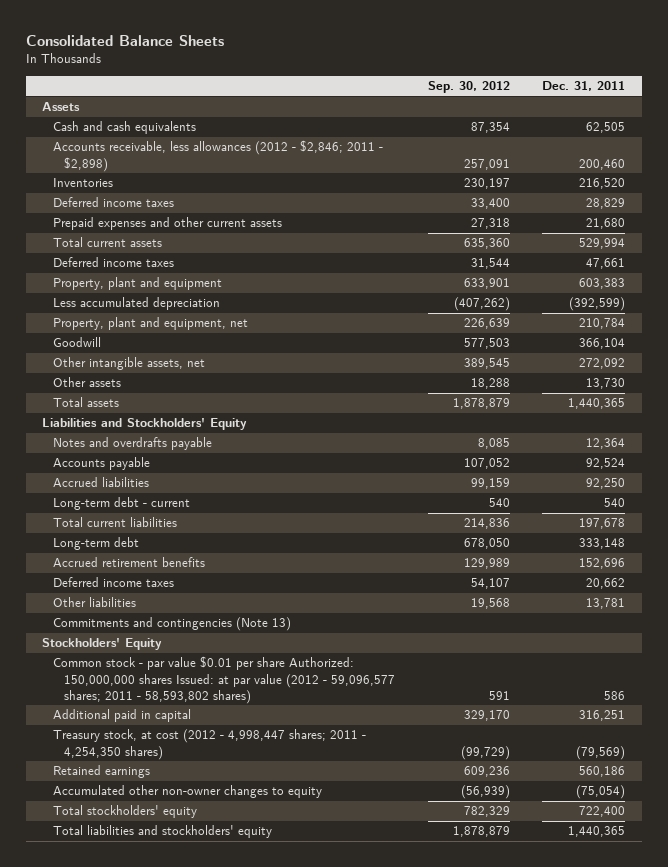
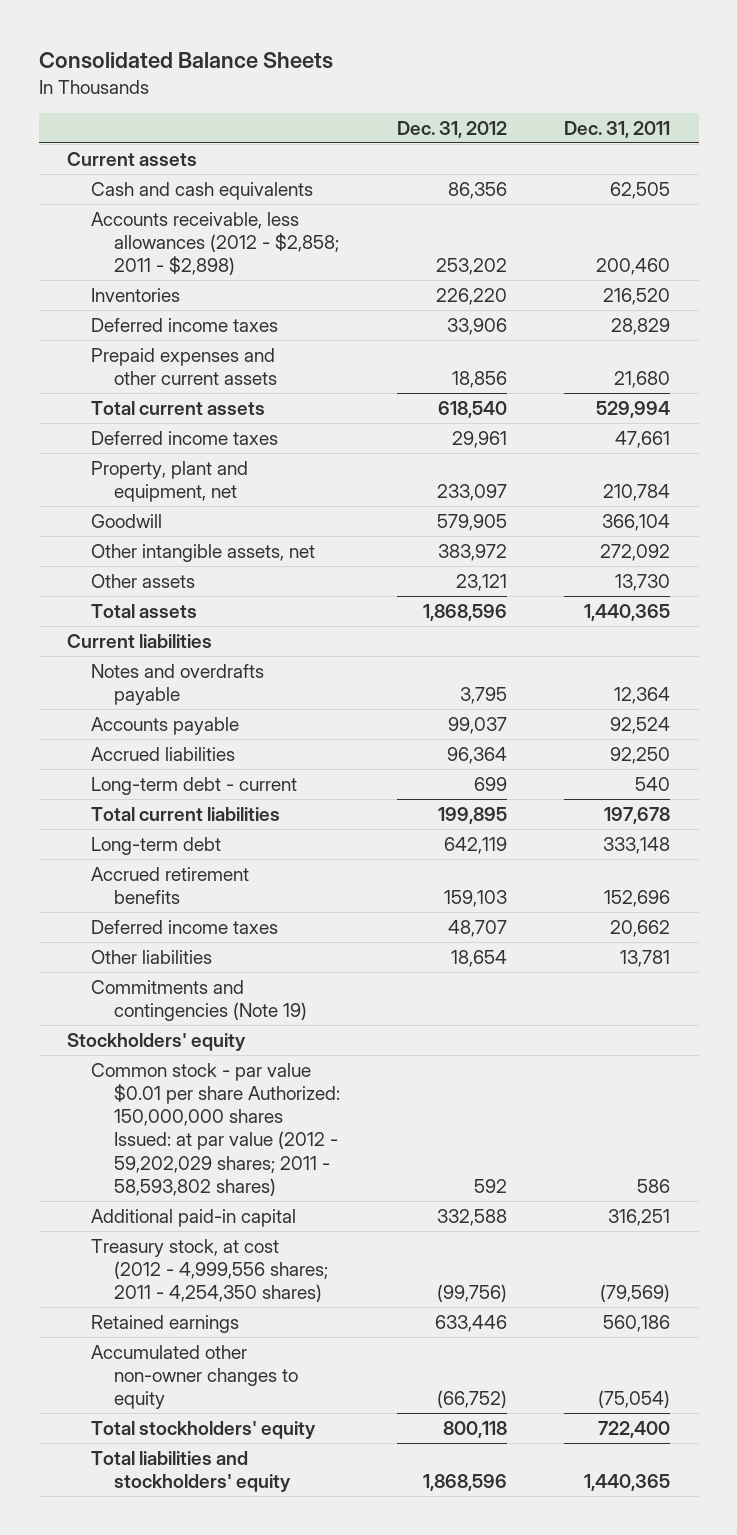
- | Sep. 30, 2012 | Dec. 31, 2011
+ | Dec. 31, 2012 | Dec. 31, 2011
- Assets
+ Current assets
- Accounts receivable, less allowances (2012 - $2,846; 2011 - $2,898) | 257,091 | 200,460
+ Accounts receivable, less allowances (2012 - $2,858; 2011 - $2,898) | 253,202 | 200,460
- Property, plant and equipment | 633,901 | 603,383
- Less accumulated depreciation | (407,262) | (392,599)
- Liabilities and Stockholders' Equity
+ Current liabilities
- Commitments and contingencies (Note 13)
- Stockholders' Equity
- Common stock - par value $0.01 per share Authorized: 150,000,000 shares Issued: at par value (2012 - 59,096,577 shares; 2011 - 58,593,802 shares) | 591 | 586
- Additional paid in capital | 329,170 | 316,251
- Treasury stock, at cost (2012 - 4,998,447 shares; 2011 - 4,254,350 shares) | (99,729) | (79,569)
+ Commitments and contingencies (Note 19)
+ Stockholders' equity
+ Common stock - par value $0.01 per share Authorized: 150,000,000 shares Issued: at par value (2012 - 59,202,029 shares; 2011 - 58,593,802 shares) | 592 | 586
+ Additional paid-in capital | 332,588 | 316,251
+ Treasury stock, at cost (2012 - 4,999,556 shares; 2011 - 4,254,350 shares) | (99,756) | (79,569)

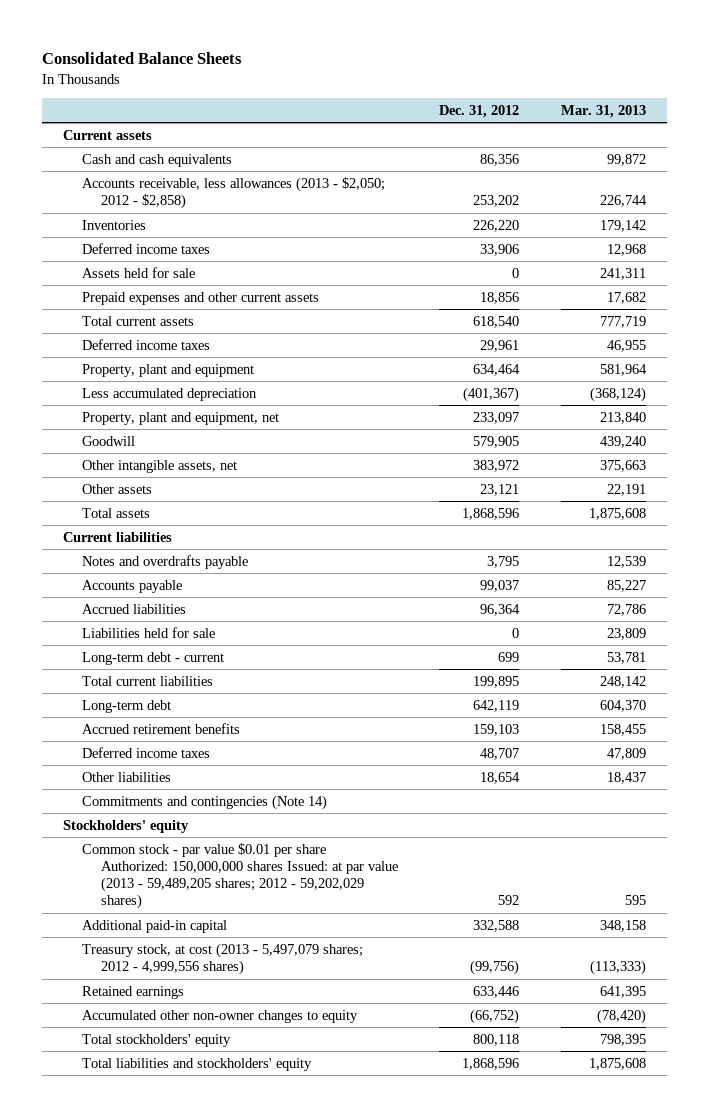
- | Dec. 31, 2012 | Dec. 31, 2011
+ | Dec. 31, 2012 | Mar. 31, 2013
- Accounts receivable, less allowances (2012 - $2,858; 2011 - $2,898) | 253,202 | 200,460
+ Accounts receivable, less allowances (2013 - $2,050; 2012 - $2,858) | 253,202 | 226,744
+ Assets held for sale | 0 | 241,311
+ Property, plant and equipment | 634,464 | 581,964
+ Less accumulated depreciation | (401,367) | (368,124)
+ Liabilities held for sale | 0 | 23,809
- Commitments and contingencies (Note 19)
+ Commitments and contingencies (Note 14)
- Common stock - par value $0.01 per share Authorized: 150,000,000 shares Issued: at par value (2012 - 59,202,029 shares; 2011 - 58,593,802 shares) | 592 | 586
+ Common stock - par value $0.01 per share Authorized: 150,000,000 shares Issued: at par value (2013 - 59,489,205 shares; 2012 - 59,202,029 shares) | 592 | 595
- Treasury stock, at cost (2012 - 4,999,556 shares; 2011 - 4,254,350 shares) | (99,756) | (79,569)
+ Treasury stock, at cost (2013 - 5,497,079 shares; 2012 - 4,999,556 shares) | (99,756) | (113,333)

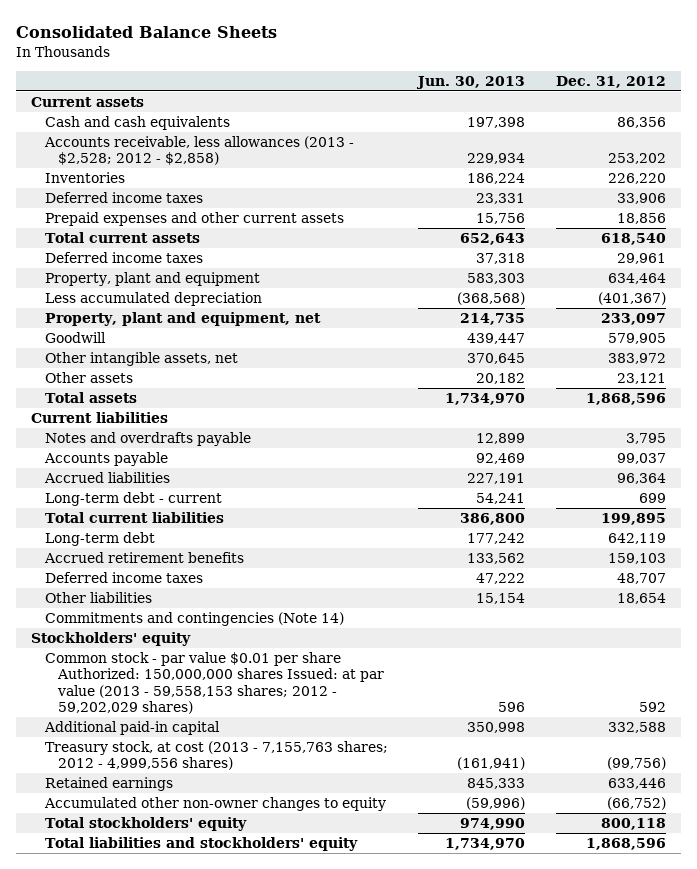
- | Dec. 31, 2012 | Mar. 31, 2013
+ | Jun. 30, 2013 | Dec. 31, 2012
- Accounts receivable, less allowances (2013 - $2,050; 2012 - $2,858) | 253,202 | 226,744
+ Accounts receivable, less allowances (2013 - $2,528; 2012 - $2,858) | 229,934 | 253,202
- Assets held for sale | 0 | 241,311
- Liabilities held for sale | 0 | 23,809
- Common stock - par value $0.01 per share Authorized: 150,000,000 shares Issued: at par value (2013 - 59,489,205 shares; 2012 - 59,202,029 shares) | 592 | 595
+ Common stock - par value $0.01 per share Authorized: 150,000,000 shares Issued: at par value (2013 - 59,558,153 shares; 2012 - 59,202,029 shares) | 596 | 592
- Treasury stock, at cost (2013 - 5,497,079 shares; 2012 - 4,999,556 shares) | (99,756) | (113,333)
+ Treasury stock, at cost (2013 - 7,155,763 shares; 2012 - 4,999,556 shares) | (161,941) | (99,756)

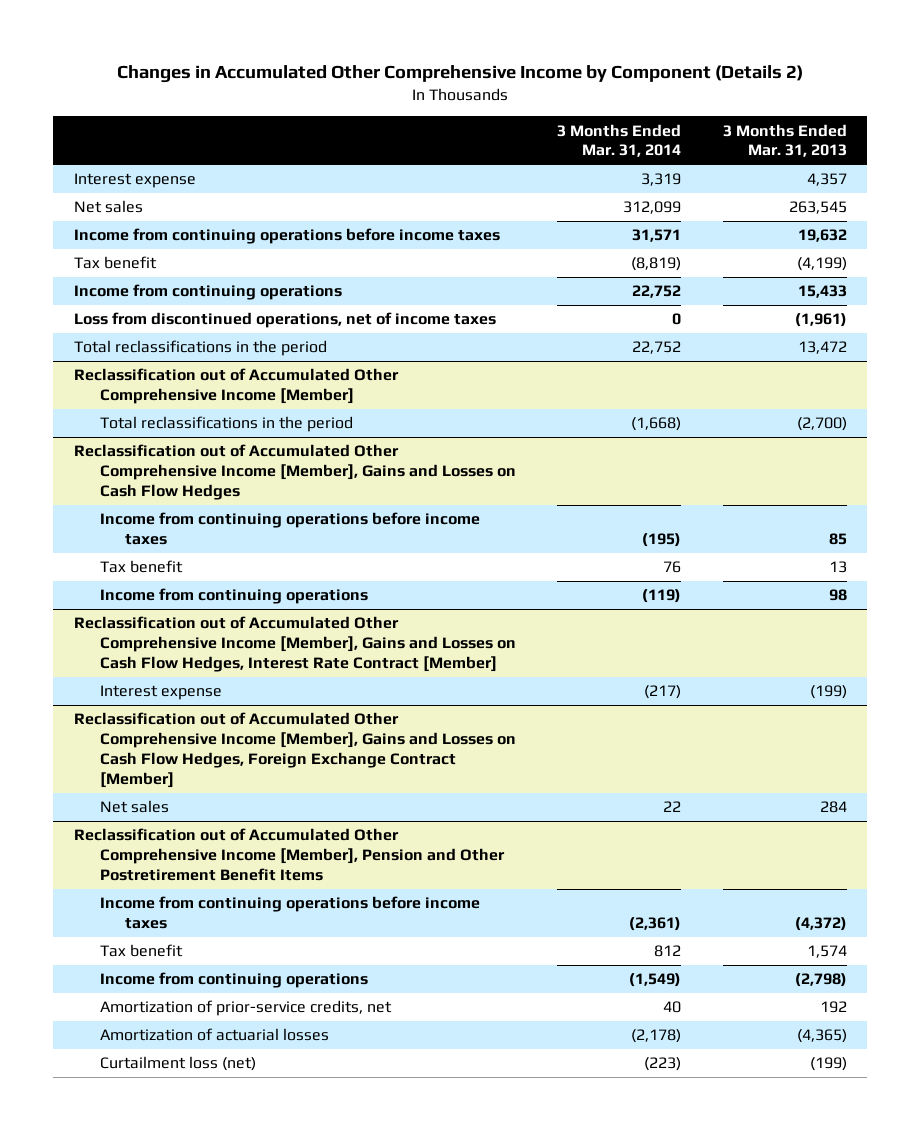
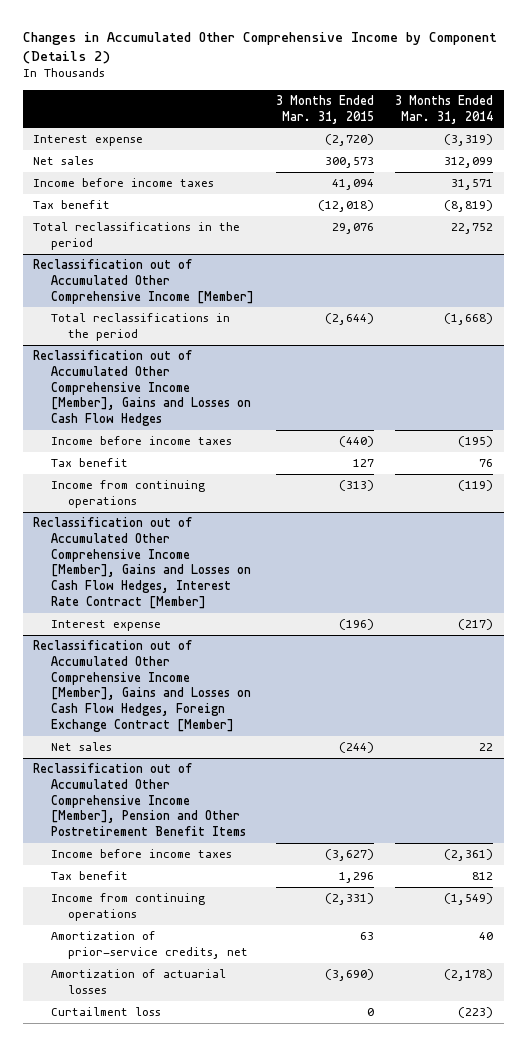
- | 3 Months Ended Mar. 31, 2014 | 3 Months Ended Mar. 31, 2013
+ | 3 Months Ended Mar. 31, 2015 | 3 Months Ended Mar. 31, 2014
- Interest expense | 3,319 | 4,357
+ Interest expense | (2,720) | (3,319)
- Income from continuing operations before income taxes | 31,571 | 19,632
+ Income before income taxes | 41,094 | 31,571
- Income from continuing operations | 22,752 | 15,433
- Loss from discontinued operations, net of income taxes | 0 | (1,961)
@ Reclassification out of Accumulated Other Comprehensive Income [Member], Gains and Losses on Cash Flow Hedges
- Income from continuing operations before income taxes | (195) | 85
+ Income before income taxes | (440) | (195)
@ Reclassification out of Accumulated Other Comprehensive Income [Member], Pension and Other Postretirement Benefit Items
- Income from continuing operations before income taxes | (2,361) | (4,372)
+ Income before income taxes | (3,627) | (2,361)
- Curtailment loss (net) | (223) | (199)
+ Curtailment loss | 0 | (223)

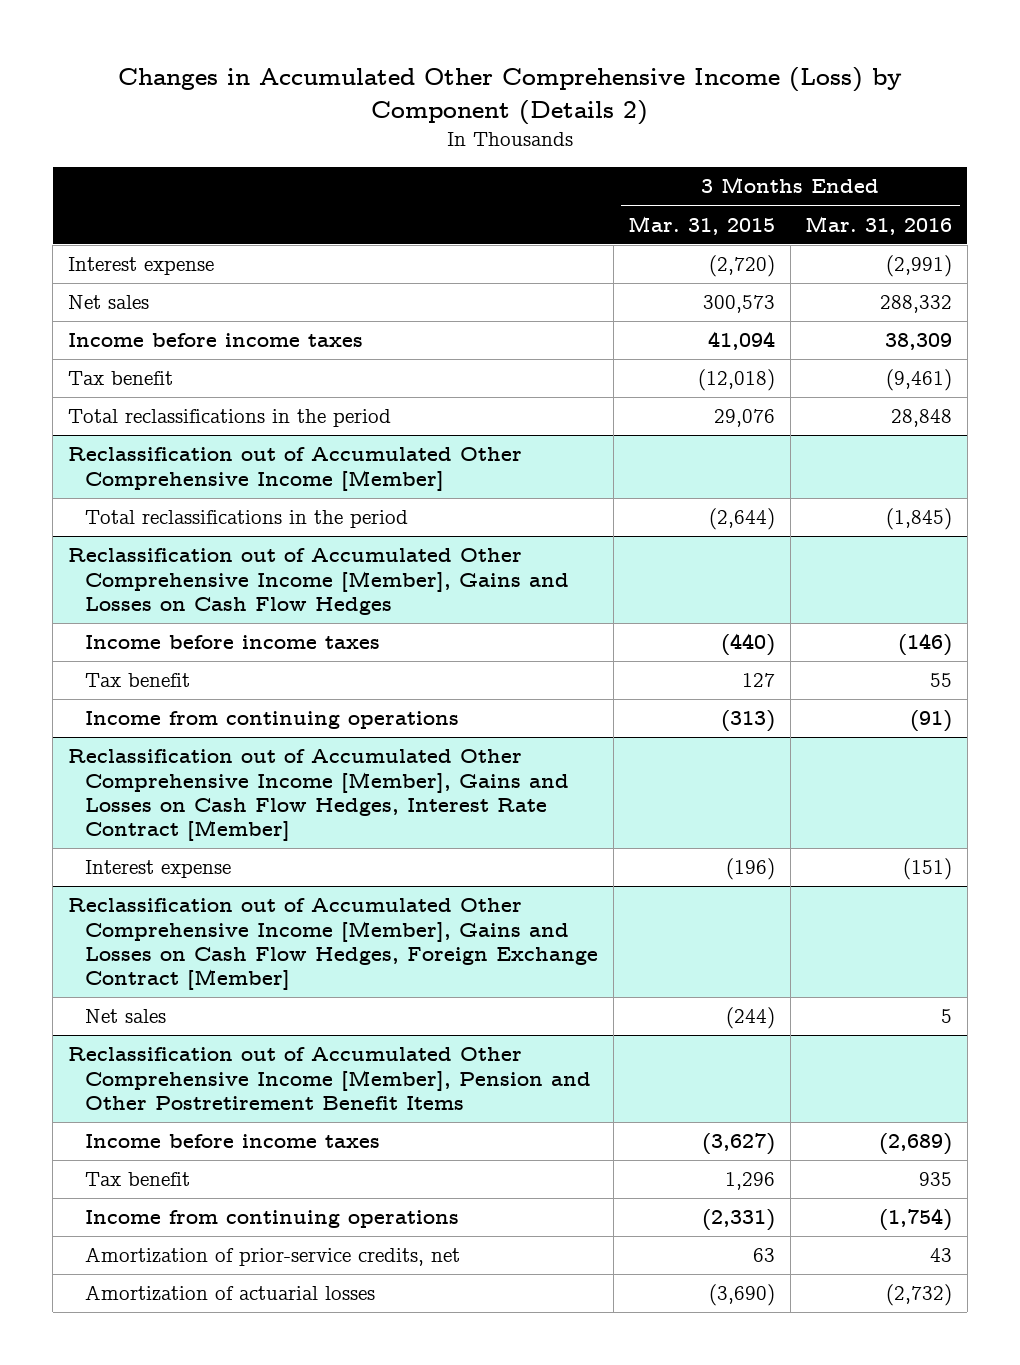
- Changes in Accumulated Other Comprehensive Income by Component (Details 2)
+ Changes in Accumulated Other Comprehensive Income (Loss) by Component (Details 2)
- | 3 Months Ended Mar. 31, 2015 | 3 Months Ended Mar. 31, 2014
+ | 3 Months Ended Mar. 31, 2015 | 3 Months Ended Mar. 31, 2016
@ Reclassification out of Accumulated Other Comprehensive Income [Member], Pension and Other Postretirement Benefit Items
- Curtailment loss | 0 | (223)

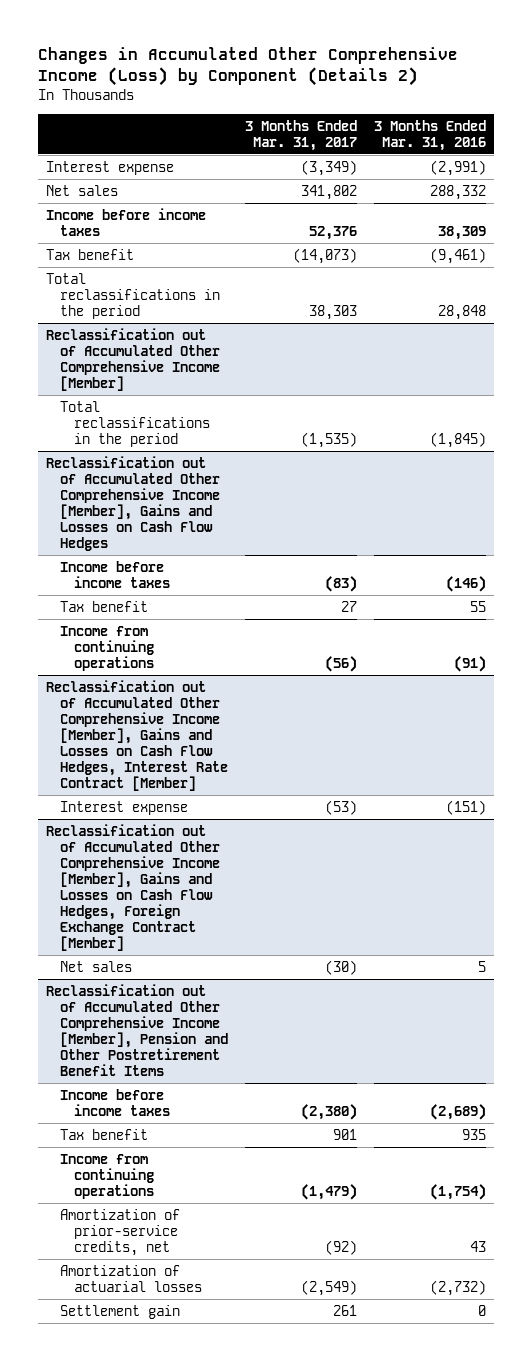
- | 3 Months Ended Mar. 31, 2015 | 3 Months Ended Mar. 31, 2016
+ | 3 Months Ended Mar. 31, 2017 | 3 Months Ended Mar. 31, 2016
@ Reclassification out of Accumulated Other Comprehensive Income [Member], Pension and Other Postretirement Benefit Items
+ Settlement gain | 261 | 0

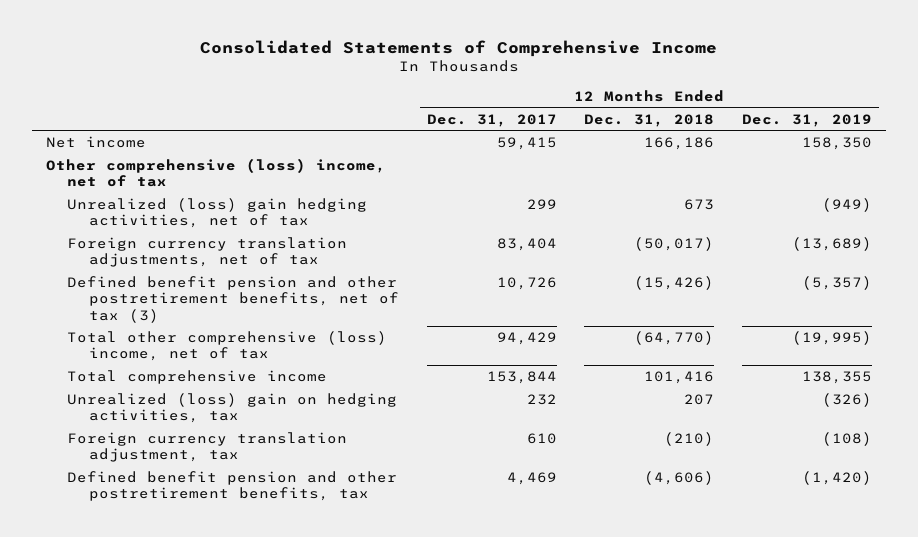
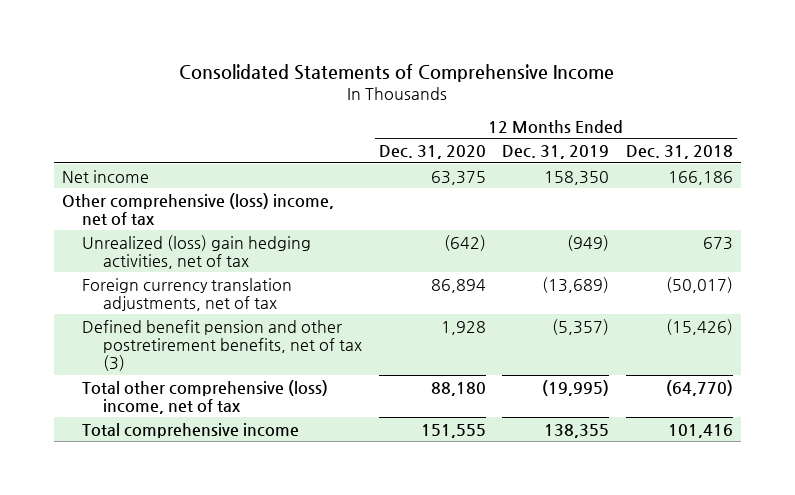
- | 12 Months Ended Dec. 31, 2017 | 12 Months Ended Dec. 31, 2018 | 12 Months Ended Dec. 31, 2019
+ | 12 Months Ended Dec. 31, 2020 | 12 Months Ended Dec. 31, 2019 | 12 Months Ended Dec. 31, 2018
- Unrealized (loss) gain on hedging activities, tax | 232 | 207 | (326)
- Foreign currency translation adjustment, tax | 610 | (210) | (108)
- Defined benefit pension and other postretirement benefits, tax | 4,469 | (4,606) | (1,420)

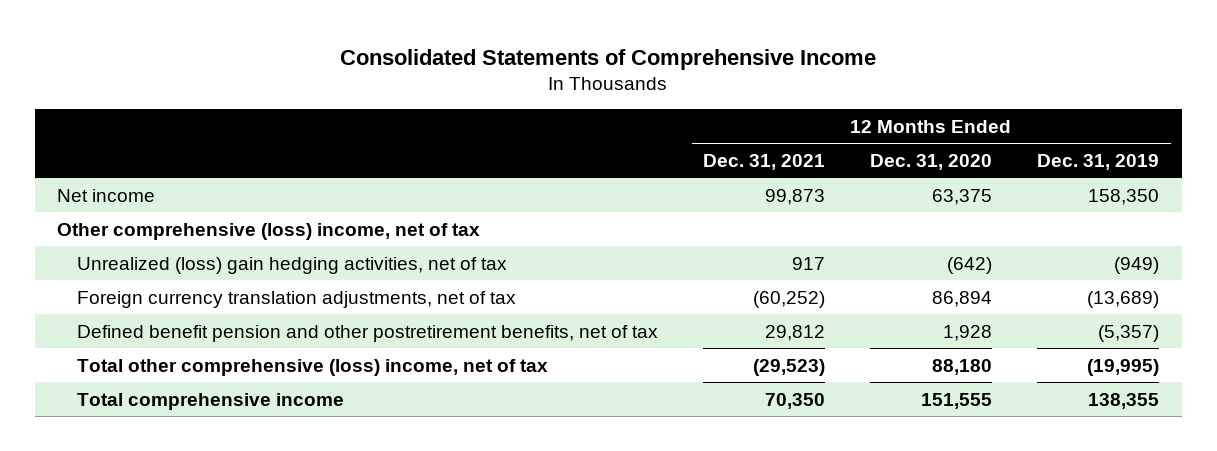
- | 12 Months Ended Dec. 31, 2020 | 12 Months Ended Dec. 31, 2019 | 12 Months Ended Dec. 31, 2018
+ | 12 Months Ended Dec. 31, 2021 | 12 Months Ended Dec. 31, 2020 | 12 Months Ended Dec. 31, 2019
- Defined benefit pension and other postretirement benefits, net of tax (3) | 1,928 | (5,357) | (15,426)
+ Defined benefit pension and other postretirement benefits, net of tax | 29,812 | 1,928 | (5,357)

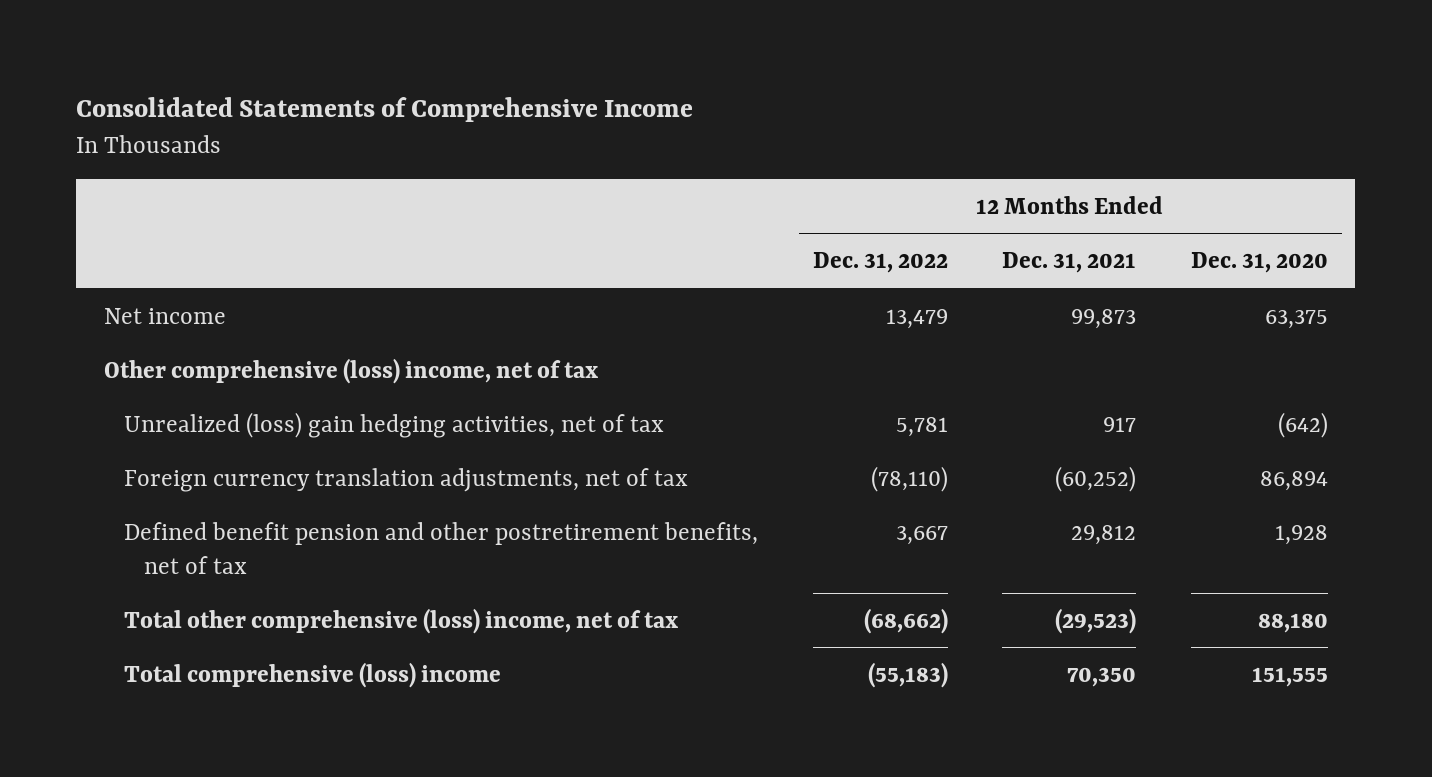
- | 12 Months Ended Dec. 31, 2021 | 12 Months Ended Dec. 31, 2020 | 12 Months Ended Dec. 31, 2019
+ | 12 Months Ended Dec. 31, 2022 | 12 Months Ended Dec. 31, 2021 | 12 Months Ended Dec. 31, 2020
- Total comprehensive income | 70,350 | 151,555 | 138,355
+ Total comprehensive (loss) income | (55,183) | 70,350 | 151,555

